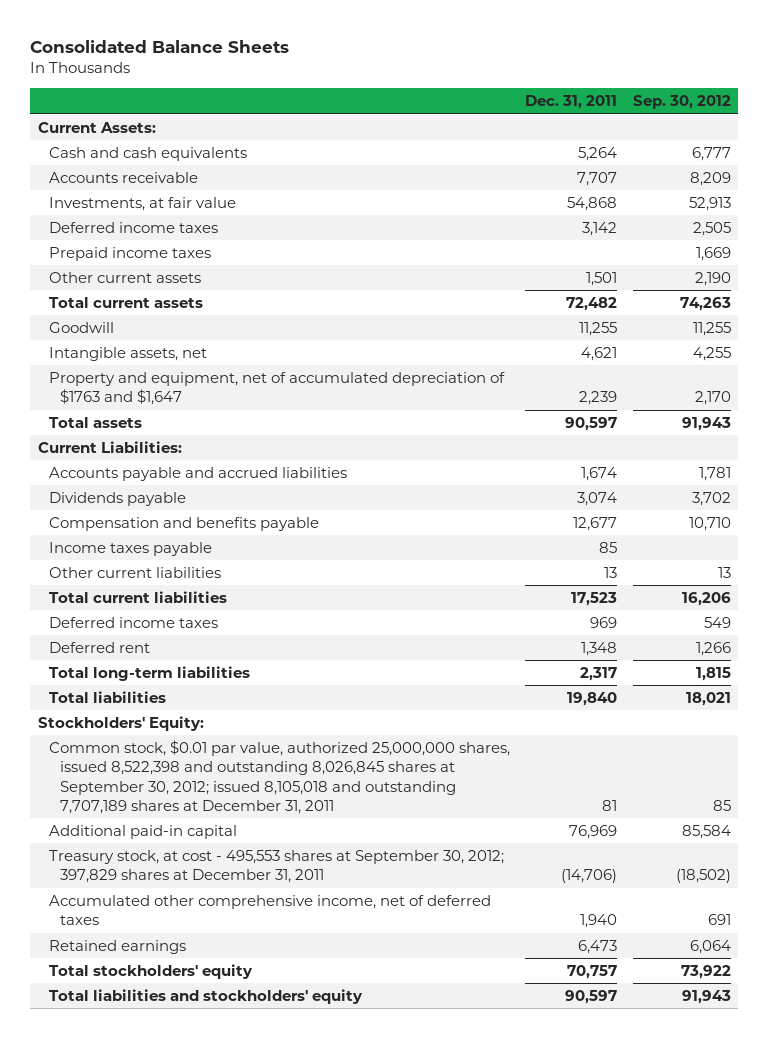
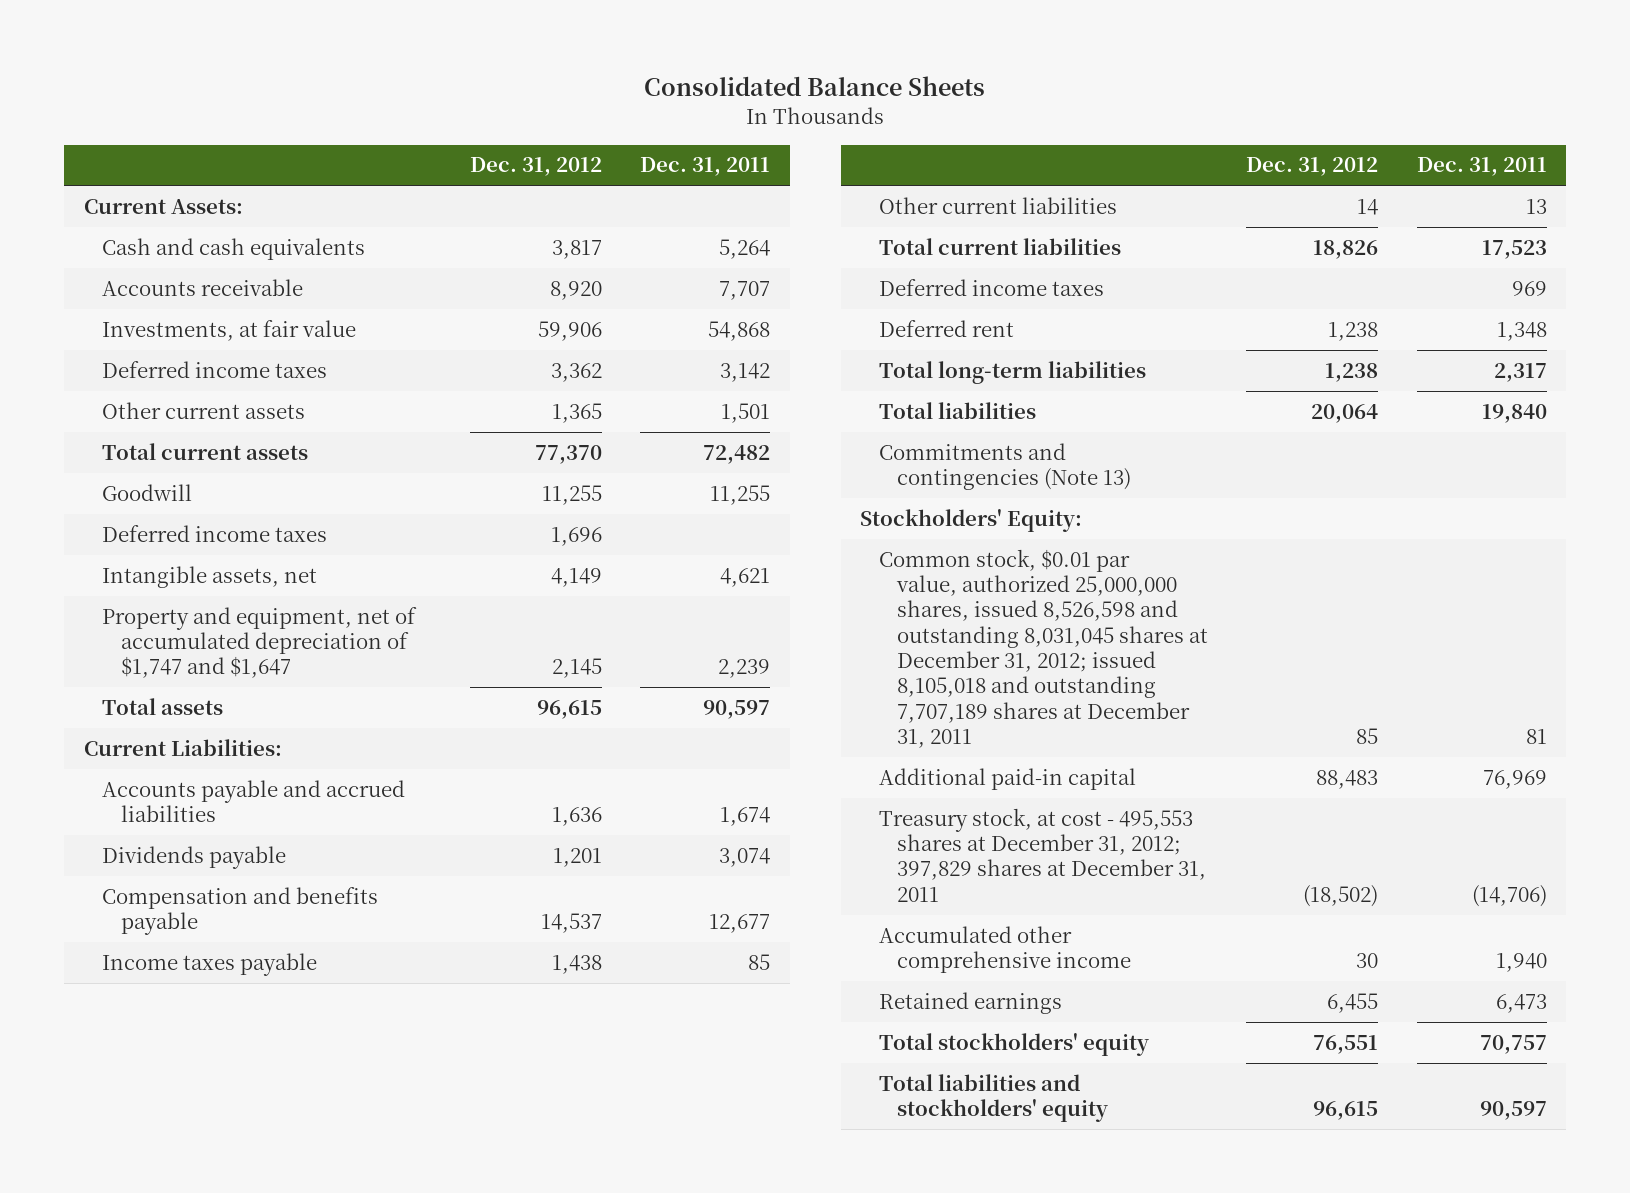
- | Dec. 31, 2011 | Sep. 30, 2012
+ | Dec. 31, 2012 | Dec. 31, 2011
- Prepaid income taxes | | 1,669
+ Deferred income taxes | 1,696 |
- Property and equipment, net of accumulated depreciation of $1763 and $1,647 | 2,239 | 2,170
+ Property and equipment, net of accumulated depreciation of $1,747 and $1,647 | 2,145 | 2,239
+ Commitments and contingencies (Note 13)
- Common stock, $0.01 par value, authorized 25,000,000 shares, issued 8,522,398 and outstanding 8,026,845 shares at September 30, 2012; issued 8,105,018 and outstanding 7,707,189 shares at December 31, 2011 | 81 | 85
+ Common stock, $0.01 par value, authorized 25,000,000 shares, issued 8,526,598 and outstanding 8,031,045 shares at December 31, 2012; issued 8,105,018 and outstanding 7,707,189 shares at December 31, 2011 | 85 | 81
- Treasury stock, at cost - 495,553 shares at September 30, 2012; 397,829 shares at December 31, 2011 | (14,706) | (18,502)
- Accumulated other comprehensive income, net of deferred taxes | 1,940 | 691
+ Treasury stock, at cost - 495,553 shares at December 31, 2012; 397,829 shares at December 31, 2011 | (18,502) | (14,706)
+ Accumulated other comprehensive income | 30 | 1,940

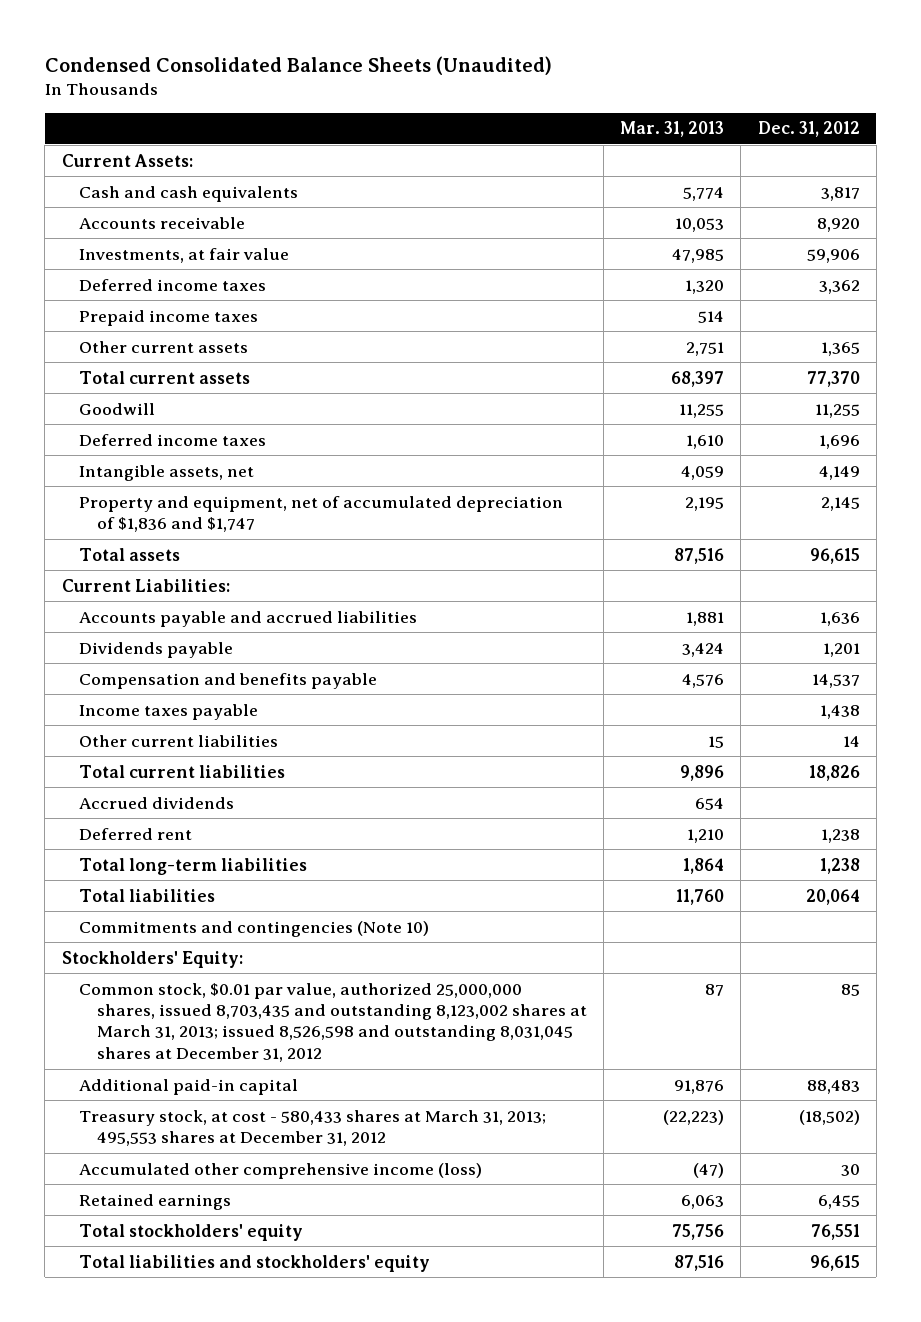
- Consolidated Balance Sheets
+ Condensed Consolidated Balance Sheets (Unaudited)
- | Dec. 31, 2012 | Dec. 31, 2011
+ | Mar. 31, 2013 | Dec. 31, 2012
+ Prepaid income taxes | 514 |
- Property and equipment, net of accumulated depreciation of $1,747 and $1,647 | 2,145 | 2,239
+ Property and equipment, net of accumulated depreciation of $1,836 and $1,747 | 2,195 | 2,145
- Deferred income taxes | | 969
+ Accrued dividends | 654 |
- Commitments and contingencies (Note 13)
+ Commitments and contingencies (Note 10)
- Common stock, $0.01 par value, authorized 25,000,000 shares, issued 8,526,598 and outstanding 8,031,045 shares at December 31, 2012; issued 8,105,018 and outstanding 7,707,189 shares at December 31, 2011 | 85 | 81
+ Common stock, $0.01 par value, authorized 25,000,000 shares, issued 8,703,435 and outstanding 8,123,002 shares at March 31, 2013; issued 8,526,598 and outstanding 8,031,045 shares at December 31, 2012 | 87 | 85
- Treasury stock, at cost - 495,553 shares at December 31, 2012; 397,829 shares at December 31, 2011 | (18,502) | (14,706)
- Accumulated other comprehensive income | 30 | 1,940
+ Treasury stock, at cost - 580,433 shares at March 31, 2013; 495,553 shares at December 31, 2012 | (22,223) | (18,502)
+ Accumulated other comprehensive income (loss) | (47) | 30

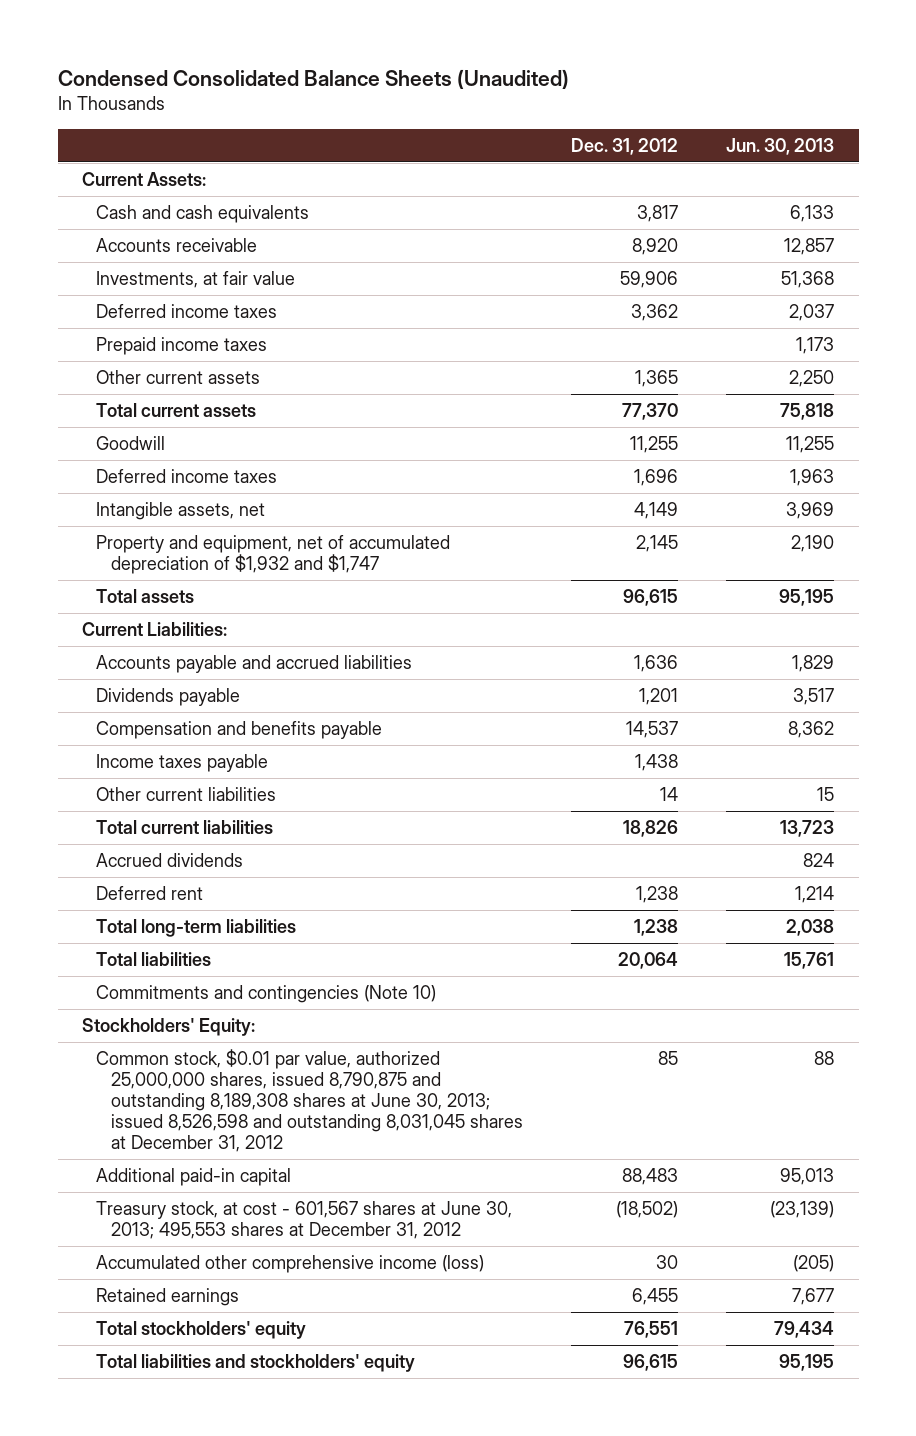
- | Mar. 31, 2013 | Dec. 31, 2012
+ | Dec. 31, 2012 | Jun. 30, 2013
- Property and equipment, net of accumulated depreciation of $1,836 and $1,747 | 2,195 | 2,145
+ Property and equipment, net of accumulated depreciation of $1,932 and $1,747 | 2,145 | 2,190
- Common stock, $0.01 par value, authorized 25,000,000 shares, issued 8,703,435 and outstanding 8,123,002 shares at March 31, 2013; issued 8,526,598 and outstanding 8,031,045 shares at December 31, 2012 | 87 | 85
+ Common stock, $0.01 par value, authorized 25,000,000 shares, issued 8,790,875 and outstanding 8,189,308 shares at June 30, 2013; issued 8,526,598 and outstanding 8,031,045 shares at December 31, 2012 | 85 | 88
- Treasury stock, at cost - 580,433 shares at March 31, 2013; 495,553 shares at December 31, 2012 | (22,223) | (18,502)
+ Treasury stock, at cost - 601,567 shares at June 30, 2013; 495,553 shares at December 31, 2012 | (18,502) | (23,139)

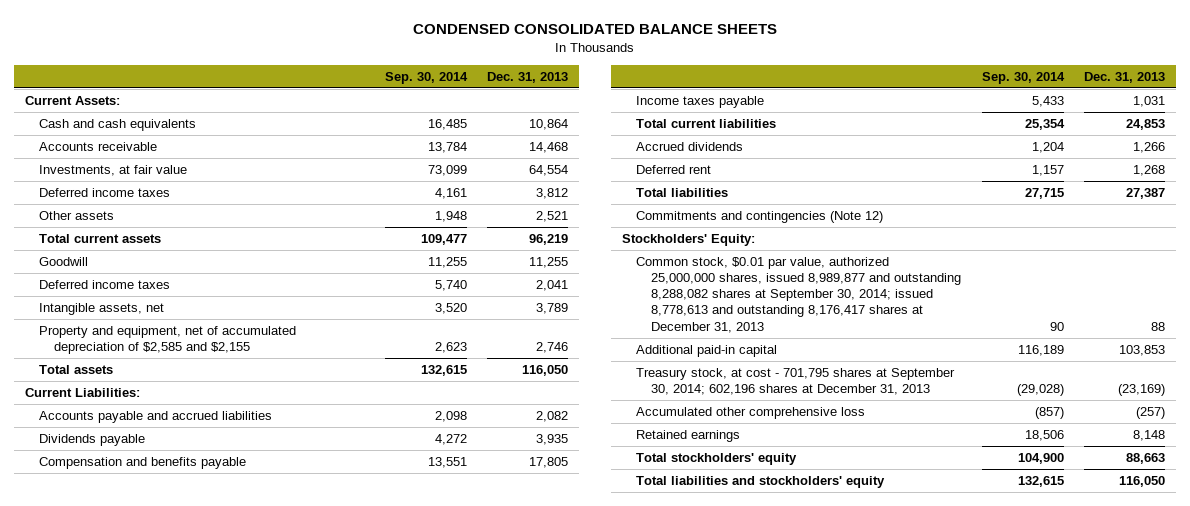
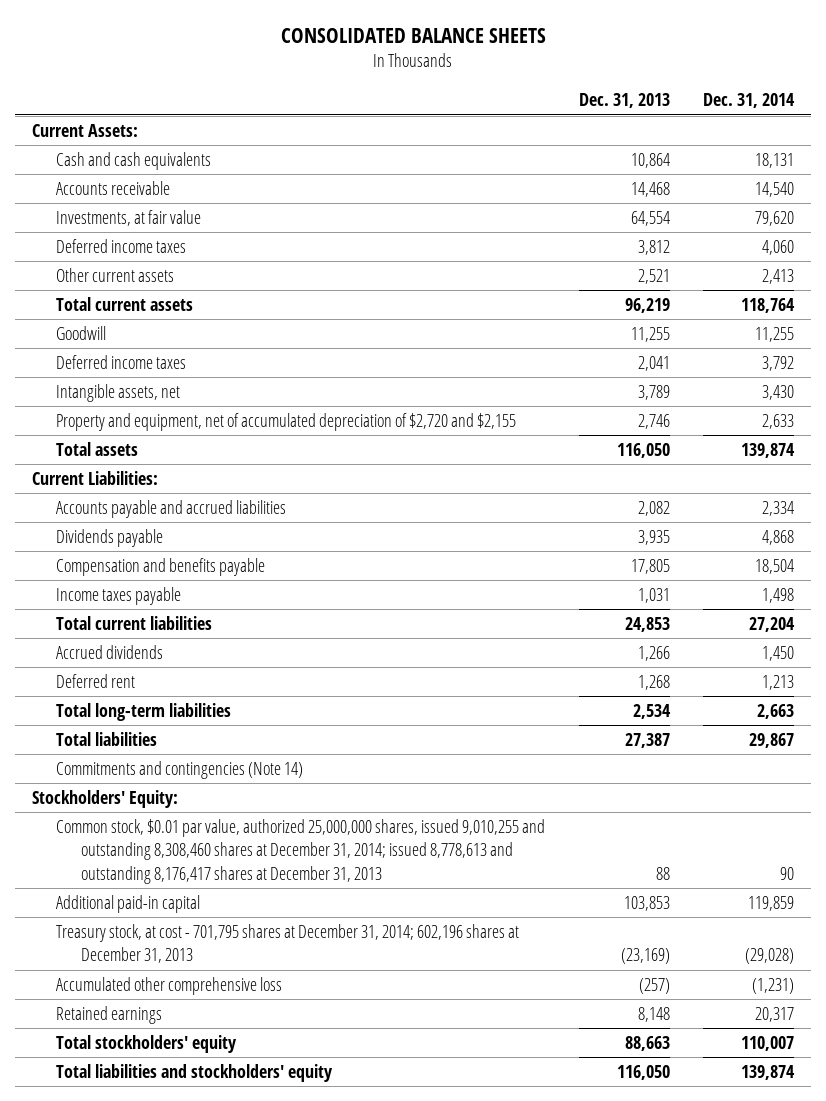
- CONDENSED CONSOLIDATED BALANCE SHEETS
+ CONSOLIDATED BALANCE SHEETS
- | Sep. 30, 2014 | Dec. 31, 2013
+ | Dec. 31, 2013 | Dec. 31, 2014
- Other assets | 1,948 | 2,521
+ Other current assets | 2,521 | 2,413
- Property and equipment, net of accumulated depreciation of $2,585 and $2,155 | 2,623 | 2,746
+ Property and equipment, net of accumulated depreciation of $2,720 and $2,155 | 2,746 | 2,633
+ Total long-term liabilities | 2,534 | 2,663
- Commitments and contingencies (Note 12)
+ Commitments and contingencies (Note 14)
- Common stock, $0.01 par value, authorized 25,000,000 shares, issued 8,989,877 and outstanding 8,288,082 shares at September 30, 2014; issued 8,778,613 and outstanding 8,176,417 shares at December 31, 2013 | 90 | 88
+ Common stock, $0.01 par value, authorized 25,000,000 shares, issued 9,010,255 and outstanding 8,308,460 shares at December 31, 2014; issued 8,778,613 and outstanding 8,176,417 shares at December 31, 2013 | 88 | 90
- Treasury stock, at cost - 701,795 shares at September 30, 2014; 602,196 shares at December 31, 2013 | (29,028) | (23,169)
+ Treasury stock, at cost - 701,795 shares at December 31, 2014; 602,196 shares at December 31, 2013 | (23,169) | (29,028)

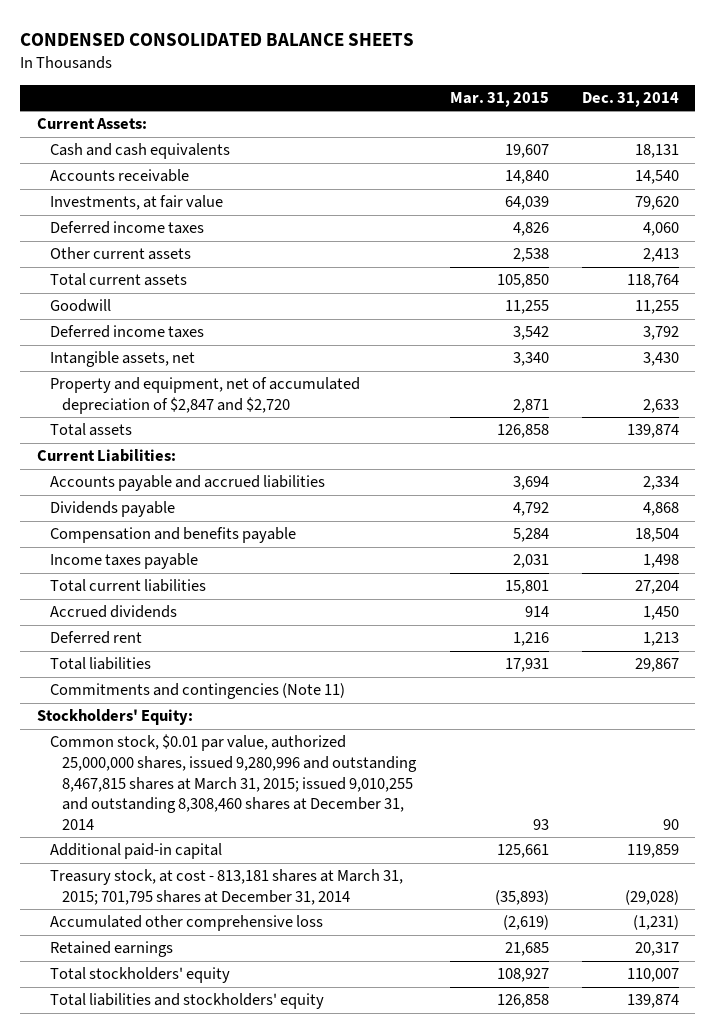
- CONSOLIDATED BALANCE SHEETS
+ CONDENSED CONSOLIDATED BALANCE SHEETS
- | Dec. 31, 2013 | Dec. 31, 2014
+ | Mar. 31, 2015 | Dec. 31, 2014
- Property and equipment, net of accumulated depreciation of $2,720 and $2,155 | 2,746 | 2,633
+ Property and equipment, net of accumulated depreciation of $2,847 and $2,720 | 2,871 | 2,633
- Total long-term liabilities | 2,534 | 2,663
- Commitments and contingencies (Note 14)
+ Commitments and contingencies (Note 11)
- Common stock, $0.01 par value, authorized 25,000,000 shares, issued 9,010,255 and outstanding 8,308,460 shares at December 31, 2014; issued 8,778,613 and outstanding 8,176,417 shares at December 31, 2013 | 88 | 90
+ Common stock, $0.01 par value, authorized 25,000,000 shares, issued 9,280,996 and outstanding 8,467,815 shares at March 31, 2015; issued 9,010,255 and outstanding 8,308,460 shares at December 31, 2014 | 93 | 90
- Treasury stock, at cost - 701,795 shares at December 31, 2014; 602,196 shares at December 31, 2013 | (23,169) | (29,028)
+ Treasury stock, at cost - 813,181 shares at March 31, 2015; 701,795 shares at December 31, 2014 | (35,893) | (29,028)

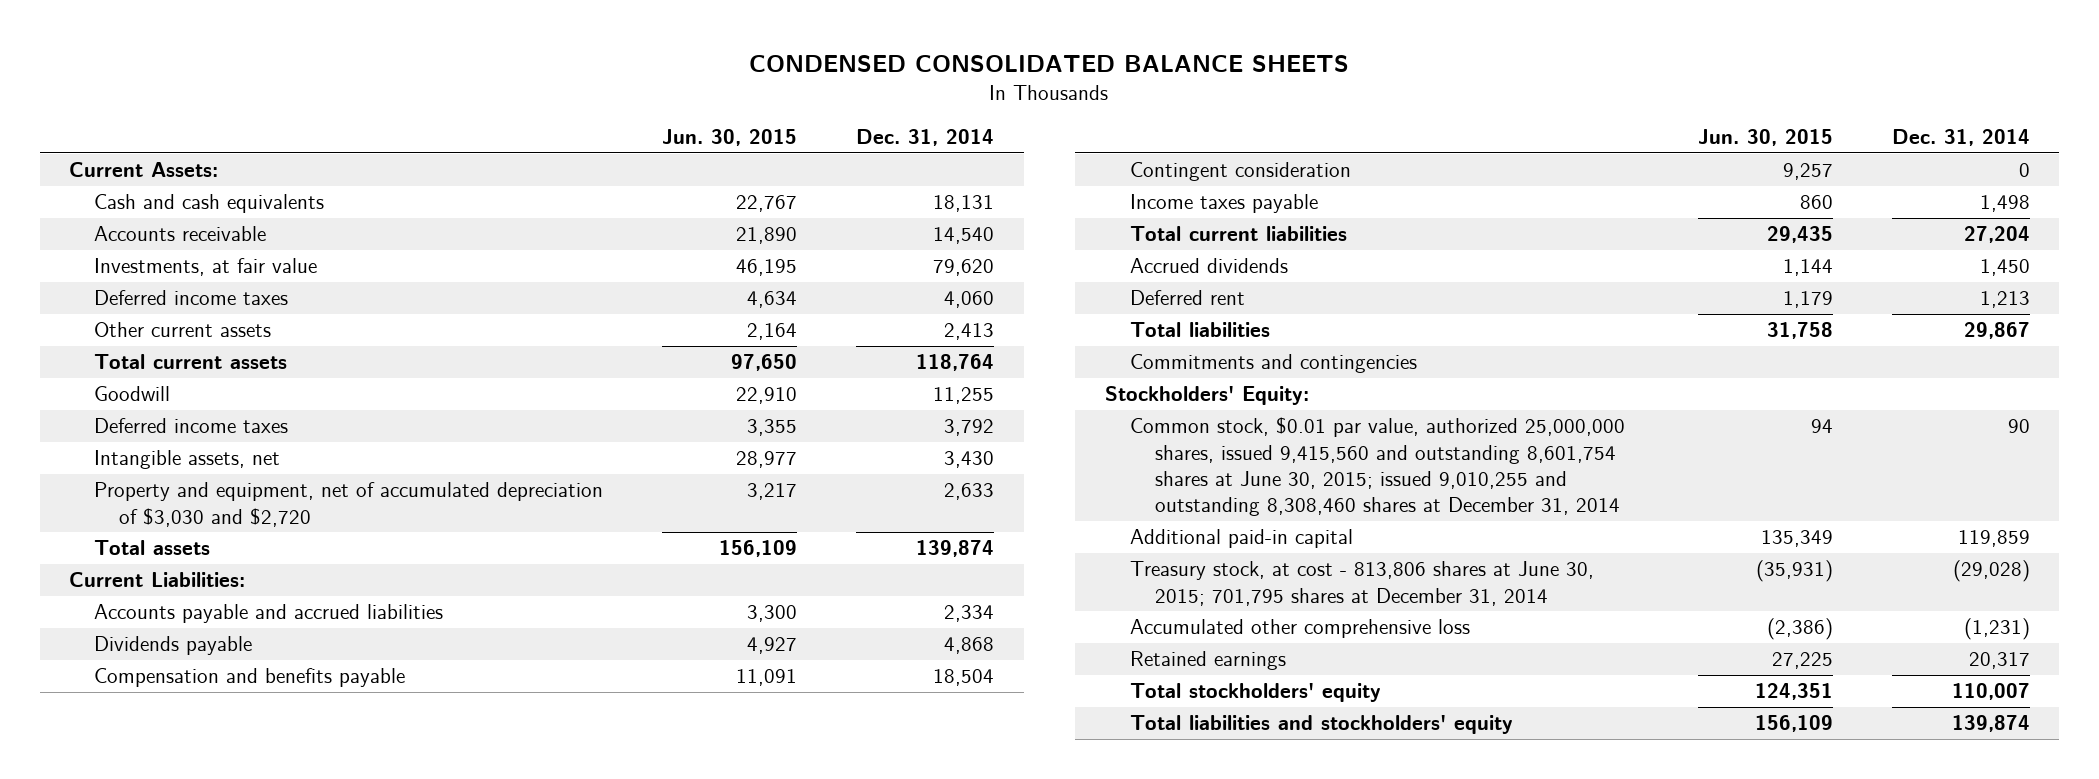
- | Mar. 31, 2015 | Dec. 31, 2014
+ | Jun. 30, 2015 | Dec. 31, 2014
- Property and equipment, net of accumulated depreciation of $2,847 and $2,720 | 2,871 | 2,633
+ Property and equipment, net of accumulated depreciation of $3,030 and $2,720 | 3,217 | 2,633
+ Contingent consideration | 9,257 | 0
- Commitments and contingencies (Note 11)
+ Commitments and contingencies
- Common stock, $0.01 par value, authorized 25,000,000 shares, issued 9,280,996 and outstanding 8,467,815 shares at March 31, 2015; issued 9,010,255 and outstanding 8,308,460 shares at December 31, 2014 | 93 | 90
+ Common stock, $0.01 par value, authorized 25,000,000 shares, issued 9,415,560 and outstanding 8,601,754 shares at June 30, 2015; issued 9,010,255 and outstanding 8,308,460 shares at December 31, 2014 | 94 | 90
- Treasury stock, at cost - 813,181 shares at March 31, 2015; 701,795 shares at December 31, 2014 | (35,893) | (29,028)
+ Treasury stock, at cost - 813,806 shares at June 30, 2015; 701,795 shares at December 31, 2014 | (35,931) | (29,028)

